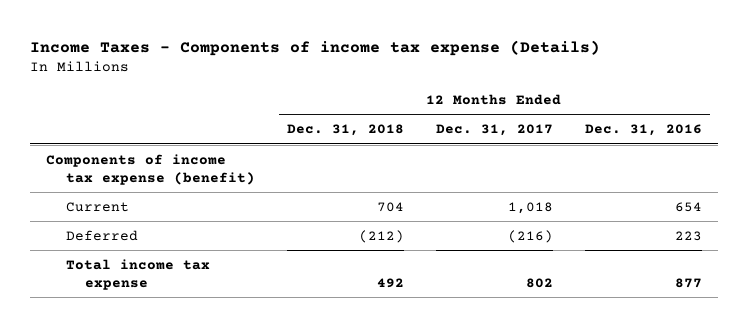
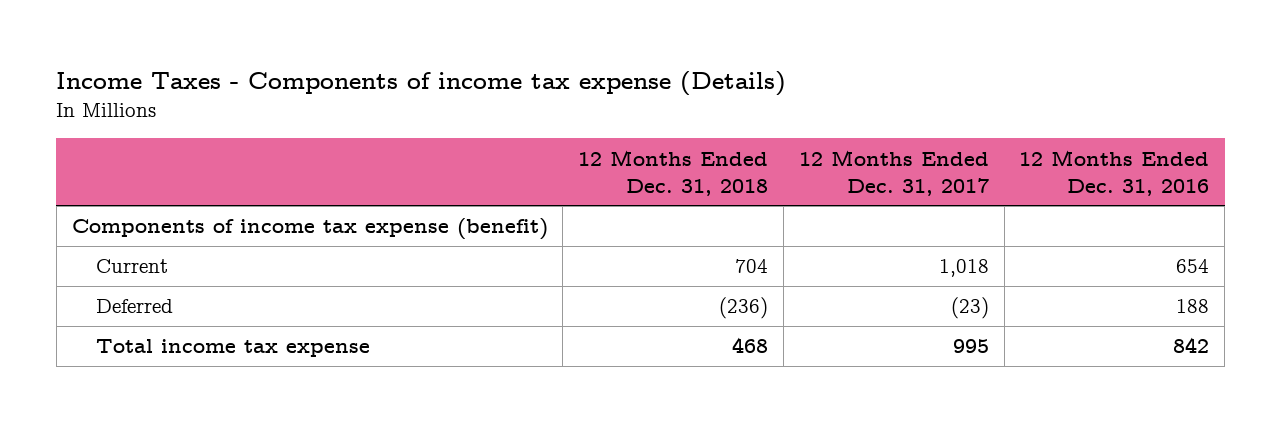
- Deferred | (212) | (216) | 223
- Total income tax expense | 492 | 802 | 877
+ Deferred | (236) | (23) | 188
+ Total income tax expense | 468 | 995 | 842

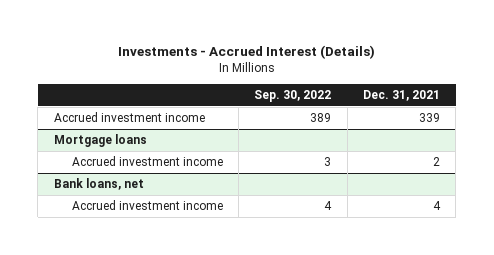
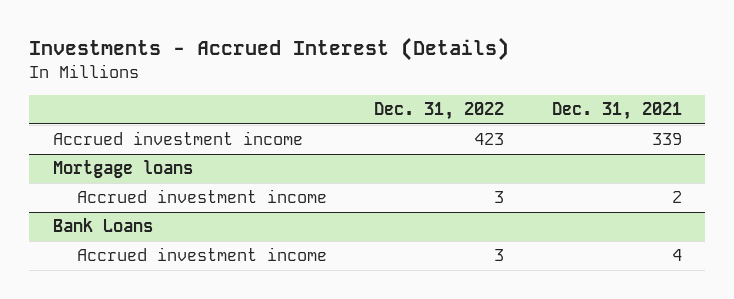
- | Sep. 30, 2022 | Dec. 31, 2021
+ | Dec. 31, 2022 | Dec. 31, 2021
- Bank loans, net
+ Bank Loans

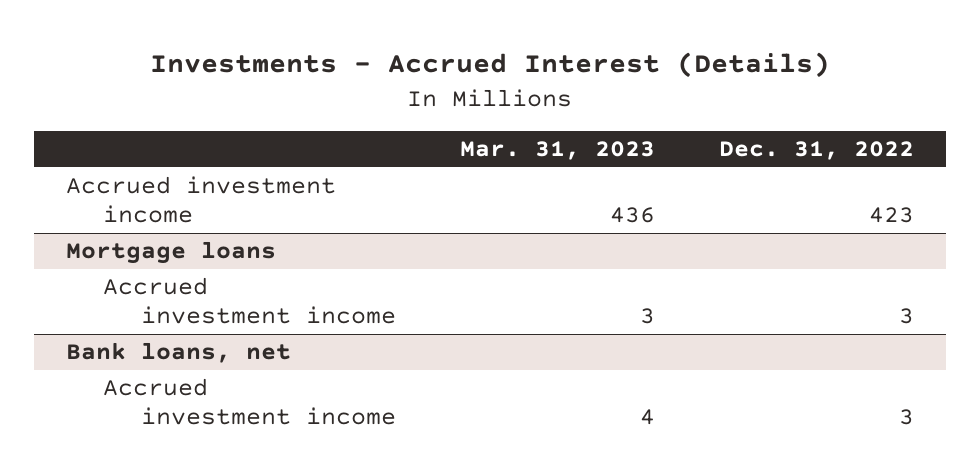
- | Dec. 31, 2022 | Dec. 31, 2021
+ | Mar. 31, 2023 | Dec. 31, 2022
- Bank Loans
+ Bank loans, net

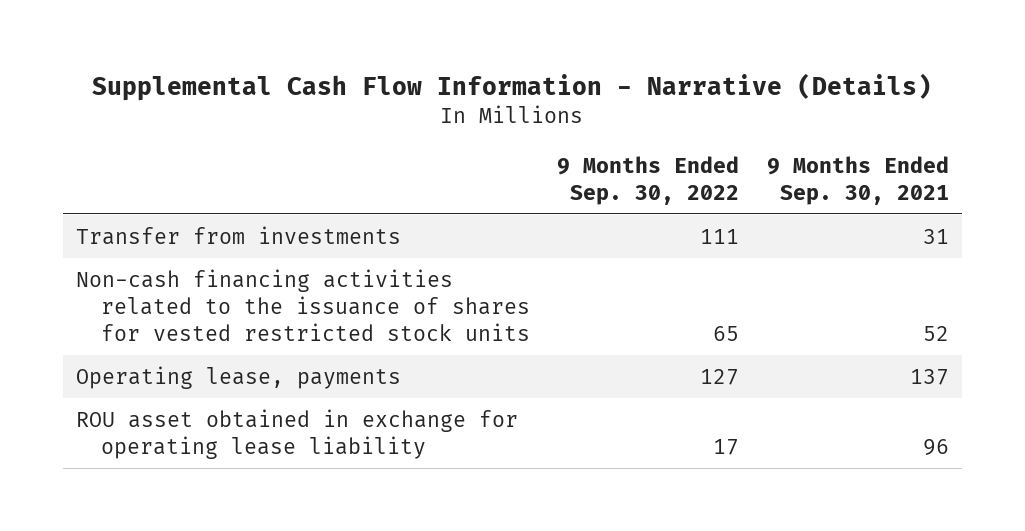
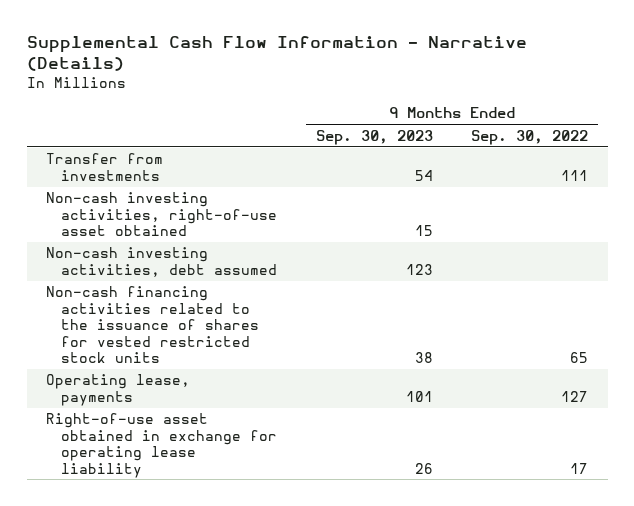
- | 9 Months Ended Sep. 30, 2022 | 9 Months Ended Sep. 30, 2021
+ | 9 Months Ended Sep. 30, 2023 | 9 Months Ended Sep. 30, 2022
+ Non-cash investing activities, right-of-use asset obtained | 15 |
+ Non-cash investing activities, debt assumed | 123 |
- ROU asset obtained in exchange for operating lease liability | 17 | 96
+ Right-of-use asset obtained in exchange for operating lease liability | 26 | 17

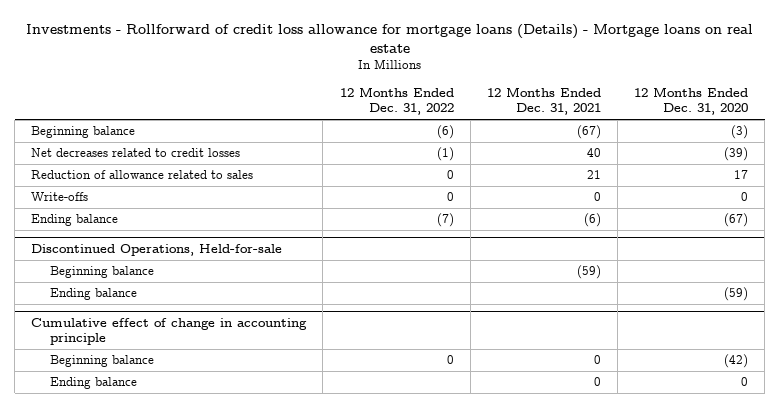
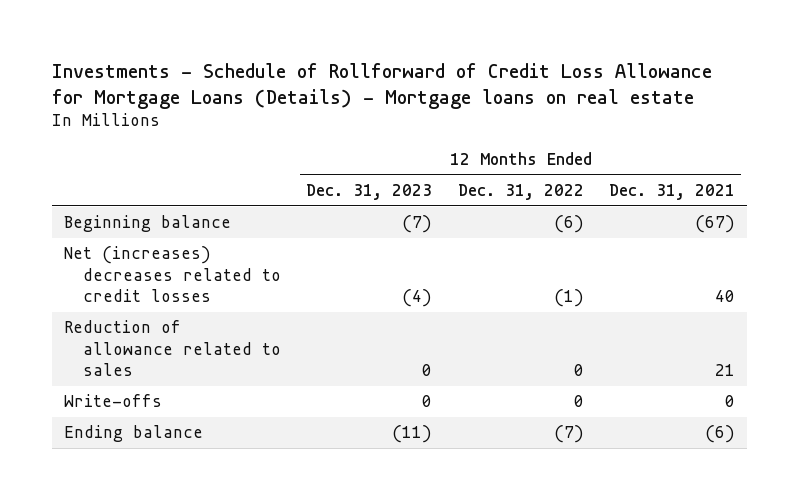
- Investments - Rollforward of credit loss allowance for mortgage loans (Details) - Mortgage loans on real estate
+ Investments - Schedule of Rollforward of Credit Loss Allowance for Mortgage Loans (Details) - Mortgage loans on real estate
- | 12 Months Ended Dec. 31, 2022 | 12 Months Ended Dec. 31, 2021 | 12 Months Ended Dec. 31, 2020
+ | 12 Months Ended Dec. 31, 2023 | 12 Months Ended Dec. 31, 2022 | 12 Months Ended Dec. 31, 2021
- Net decreases related to credit losses | (1) | 40 | (39)
+ Net (increases) decreases related to credit losses | (4) | (1) | 40
- Discontinued Operations, Held-for-sale
- Beginning balance | | (59) |
- Ending balance | | | (59)
- Cumulative effect of change in accounting principle
- Beginning balance | 0 | 0 | (42)
- Ending balance | | 0 | 0

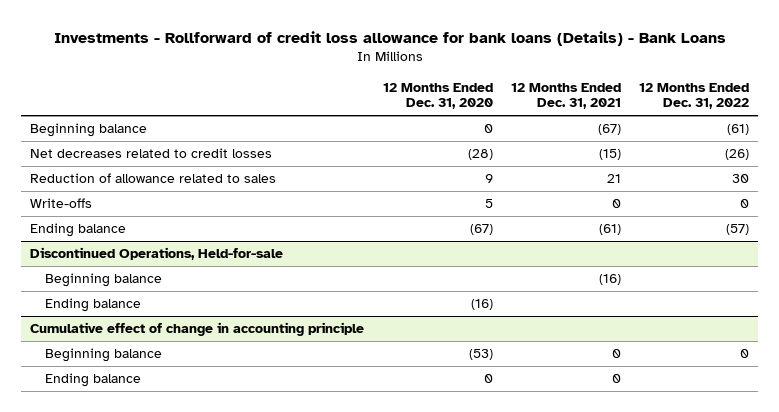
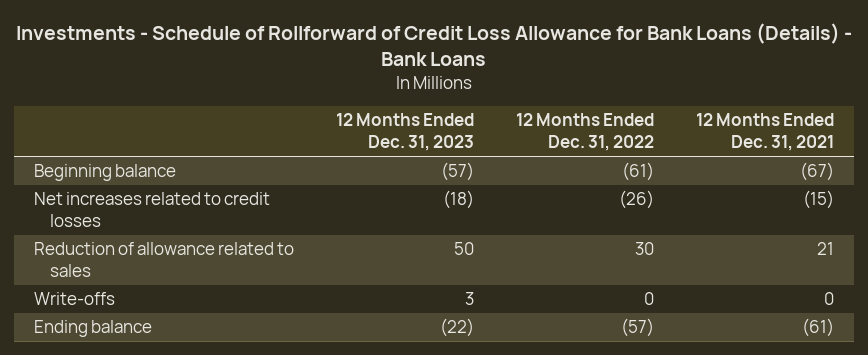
- Investments - Rollforward of credit loss allowance for bank loans (Details) - Bank Loans
+ Investments - Schedule of Rollforward of Credit Loss Allowance for Bank Loans (Details) - Bank Loans
- | 12 Months Ended Dec. 31, 2020 | 12 Months Ended Dec. 31, 2021 | 12 Months Ended Dec. 31, 2022
+ | 12 Months Ended Dec. 31, 2023 | 12 Months Ended Dec. 31, 2022 | 12 Months Ended Dec. 31, 2021
- Net decreases related to credit losses | (28) | (15) | (26)
+ Net increases related to credit losses | (18) | (26) | (15)
- Discontinued Operations, Held-for-sale
- Beginning balance | | (16) |
- Ending balance | (16) | |
- Cumulative effect of change in accounting principle
- Beginning balance | (53) | 0 | 0
- Ending balance | 0 | 0 |

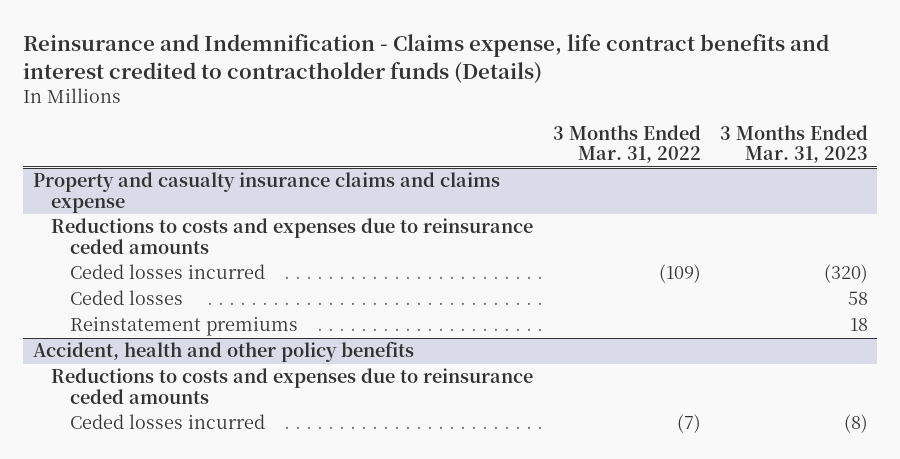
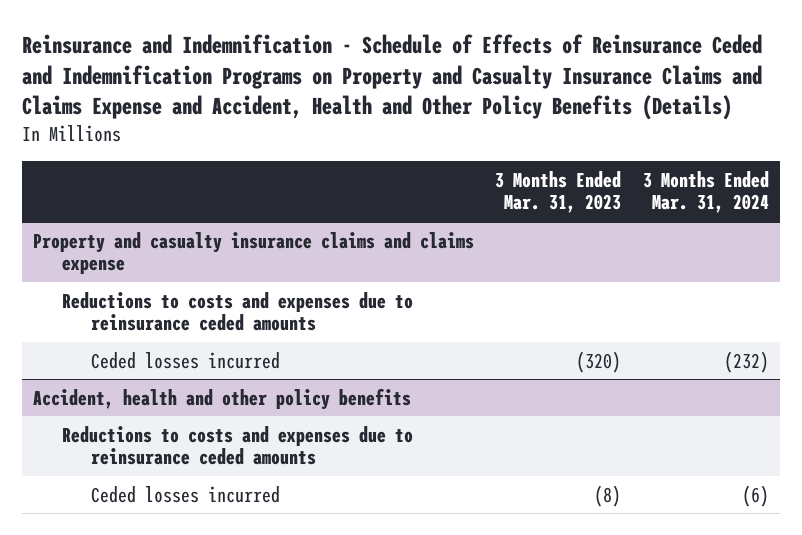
- Reinsurance and Indemnification - Claims expense, life contract benefits and interest credited to contractholder funds (Details)
+ Reinsurance and Indemnification - Schedule of Effects of Reinsurance Ceded and Indemnification Programs on Property and Casualty Insurance Claims and Claims Expense and Accident, Health and Other Policy Benefits (Details)
- | 3 Months Ended Mar. 31, 2022 | 3 Months Ended Mar. 31, 2023
+ | 3 Months Ended Mar. 31, 2023 | 3 Months Ended Mar. 31, 2024
@ Property and casualty insurance claims and claims expense
- Ceded losses | | 58
- Reinstatement premiums | | 18

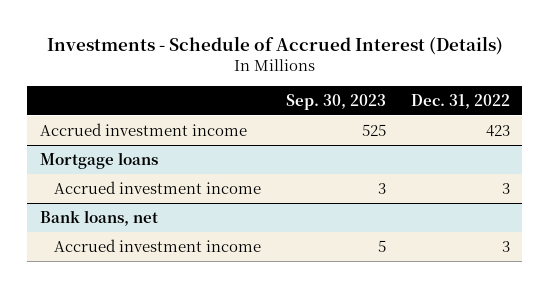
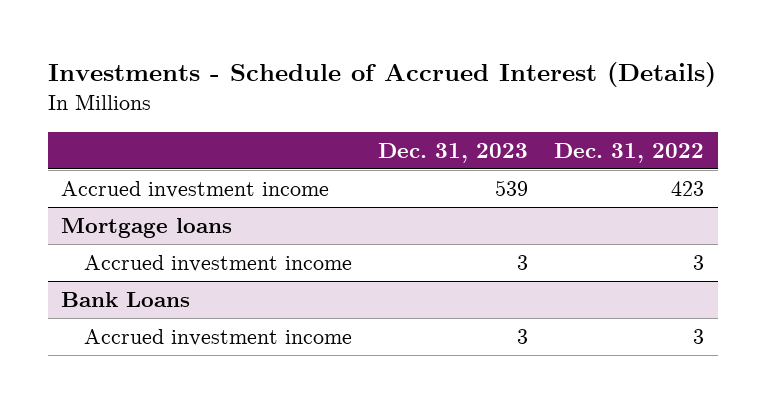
- | Sep. 30, 2023 | Dec. 31, 2022
+ | Dec. 31, 2023 | Dec. 31, 2022
- Bank loans, net
+ Bank Loans

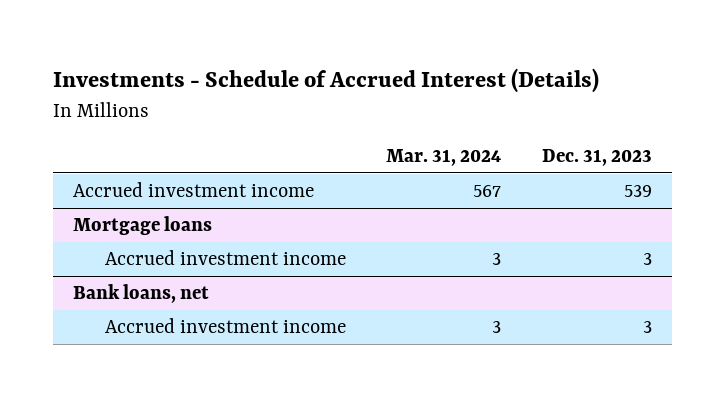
- | Dec. 31, 2023 | Dec. 31, 2022
+ | Mar. 31, 2024 | Dec. 31, 2023
- Bank Loans
+ Bank loans, net

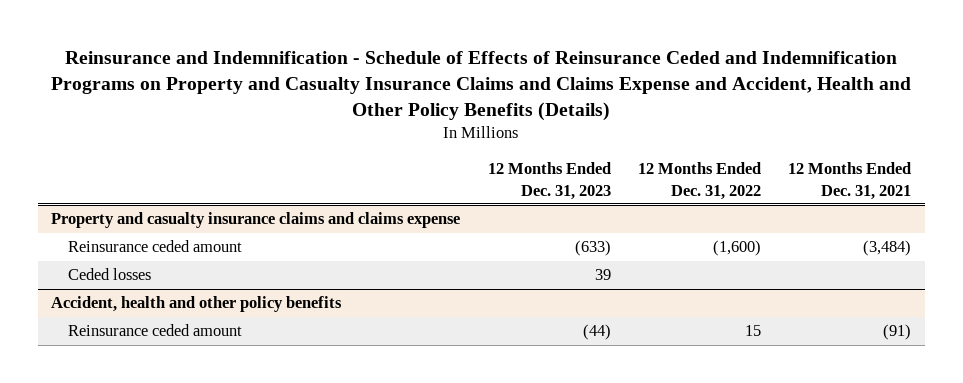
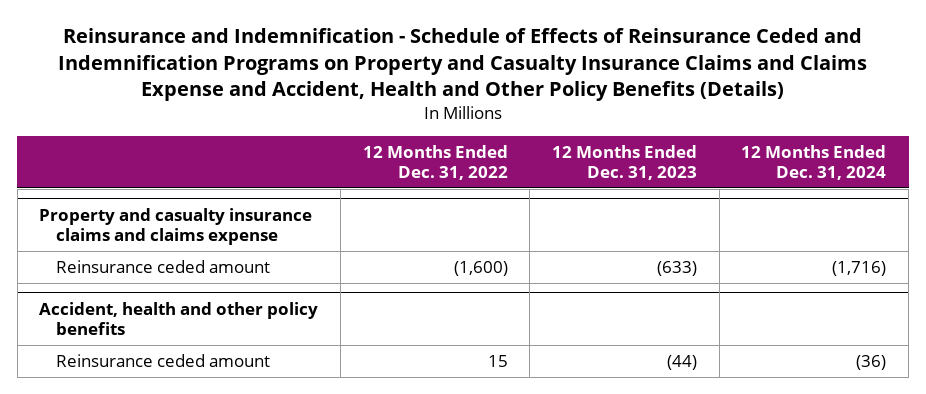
- | 12 Months Ended Dec. 31, 2023 | 12 Months Ended Dec. 31, 2022 | 12 Months Ended Dec. 31, 2021
+ | 12 Months Ended Dec. 31, 2022 | 12 Months Ended Dec. 31, 2023 | 12 Months Ended Dec. 31, 2024
@ Property and casualty insurance claims and claims expense
- Ceded losses | 39 | |

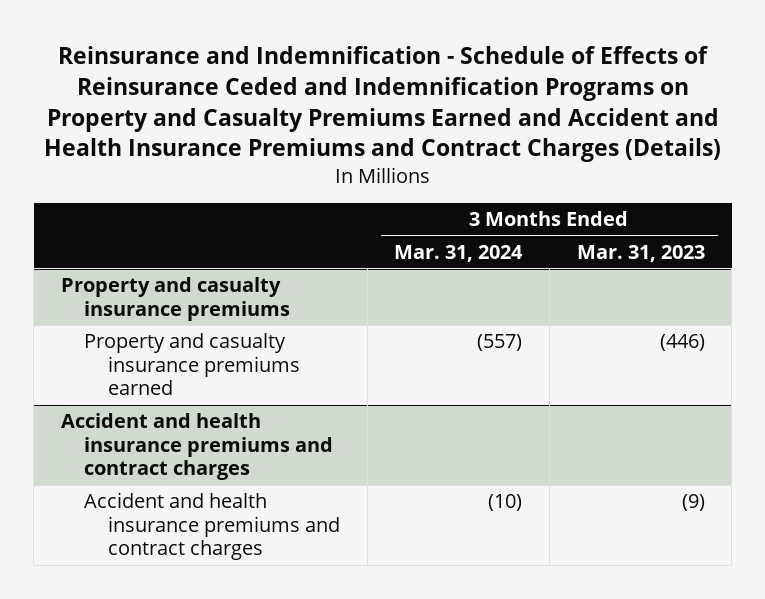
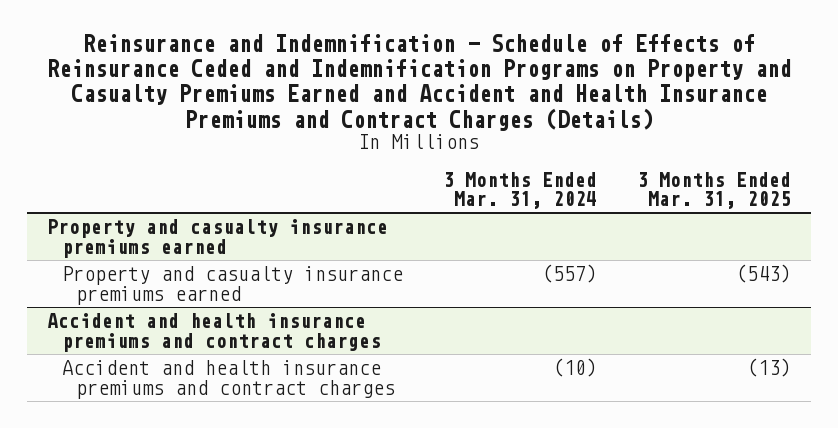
- | 3 Months Ended Mar. 31, 2024 | 3 Months Ended Mar. 31, 2023
+ | 3 Months Ended Mar. 31, 2024 | 3 Months Ended Mar. 31, 2025
- Property and casualty insurance premiums
+ Property and casualty insurance premiums earned

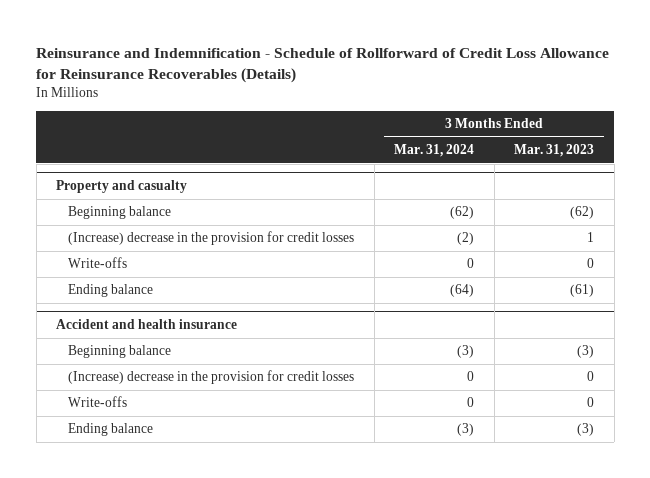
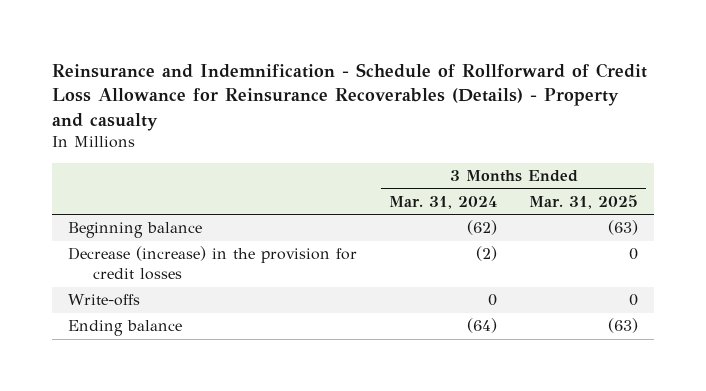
- Reinsurance and Indemnification - Schedule of Rollforward of Credit Loss Allowance for Reinsurance Recoverables (Details)
+ Reinsurance and Indemnification - Schedule of Rollforward of Credit Loss Allowance for Reinsurance Recoverables (Details) - Property and casualty
- | 3 Months Ended Mar. 31, 2024 | 3 Months Ended Mar. 31, 2023
+ | 3 Months Ended Mar. 31, 2024 | 3 Months Ended Mar. 31, 2025
- Property and casualty
- (Increase) decrease in the provision for credit losses | (2) | 1
+ Decrease (increase) in the provision for credit losses | (2) | 0
- Accident and health insurance
- Beginning balance | (3) | (3)
- (Increase) decrease in the provision for credit losses | 0 | 0
- Write-offs | 0 | 0
- Ending balance | (3) | (3)

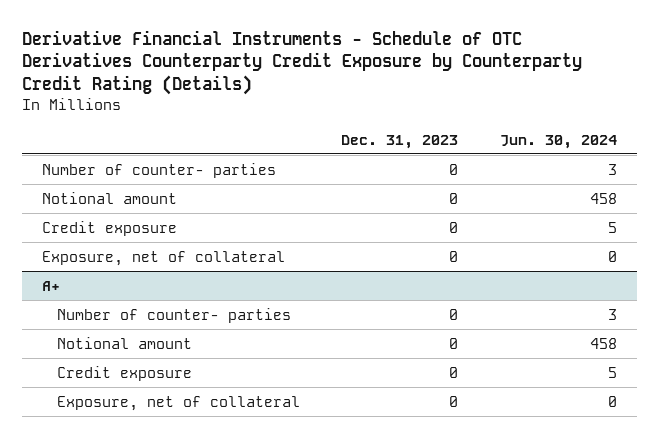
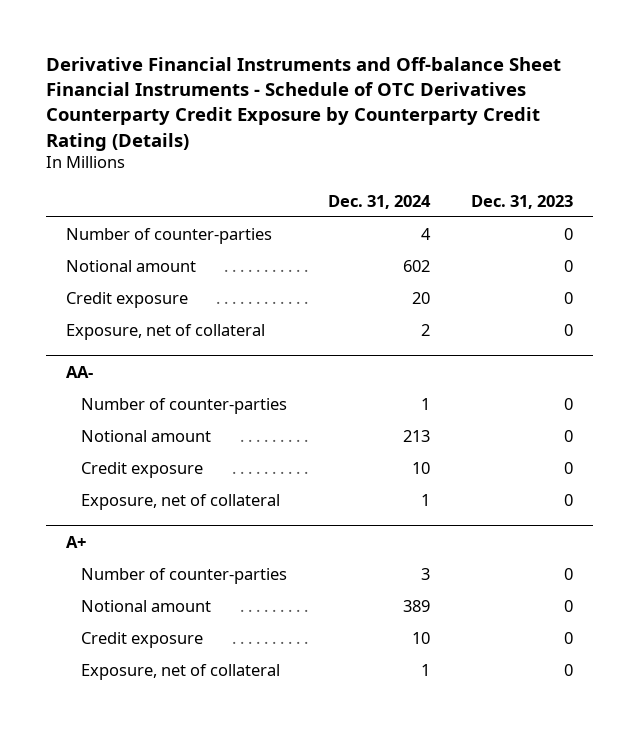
- Derivative Financial Instruments - Schedule of OTC Derivatives Counterparty Credit Exposure by Counterparty Credit Rating (Details)
+ Derivative Financial Instruments and Off-balance Sheet Financial Instruments - Schedule of OTC Derivatives Counterparty Credit Exposure by Counterparty Credit Rating (Details)
- | Dec. 31, 2023 | Jun. 30, 2024
+ | Dec. 31, 2024 | Dec. 31, 2023
- Number of counter- parties | 0 | 3
+ Number of counter-parties | 4 | 0
+ AA-
+ Number of counter-parties | 1 | 0
+ Notional amount | 213 | 0
+ Credit exposure | 10 | 0
+ Exposure, net of collateral | 1 | 0
@ A+
- Number of counter- parties | 0 | 3
+ Number of counter-parties | 3 | 0

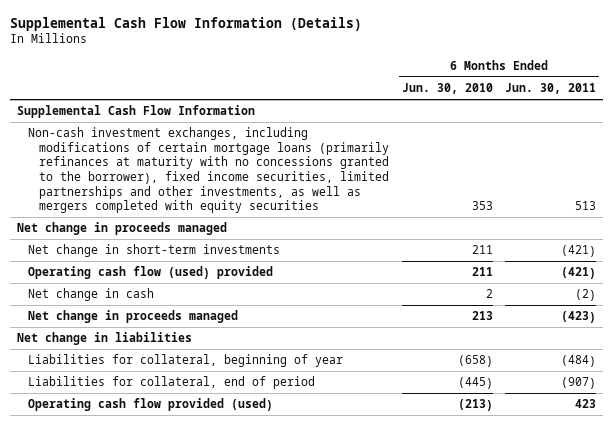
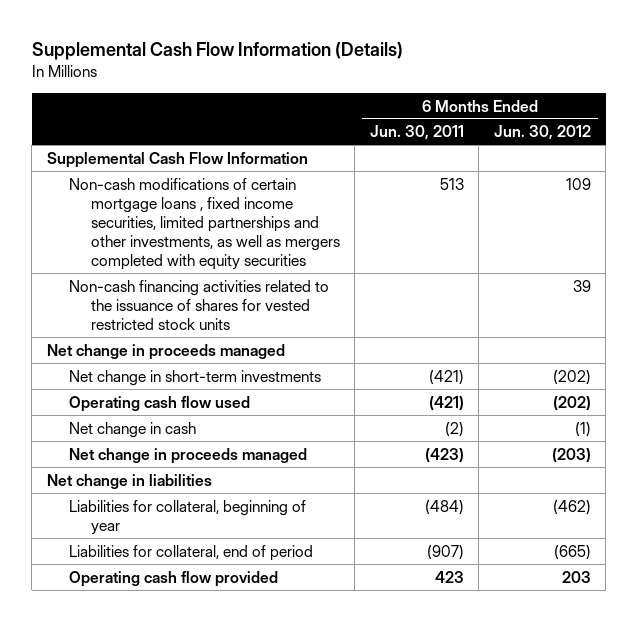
- | 6 Months Ended Jun. 30, 2010 | 6 Months Ended Jun. 30, 2011
+ | 6 Months Ended Jun. 30, 2011 | 6 Months Ended Jun. 30, 2012
- Non-cash investment exchanges, including modifications of certain mortgage loans (primarily refinances at maturity with no concessions granted to the borrower), fixed income securities, limited partnerships and other investments, as well as mergers completed with equity securities | 353 | 513
+ Non-cash modifications of certain mortgage loans , fixed income securities, limited partnerships and other investments, as well as mergers completed with equity securities | 513 | 109
+ Non-cash financing activities related to the issuance of shares for vested restricted stock units | | 39
- Operating cash flow (used) provided | 211 | (421)
+ Operating cash flow used | (421) | (202)
- Operating cash flow provided (used) | (213) | 423
+ Operating cash flow provided | 423 | 203

